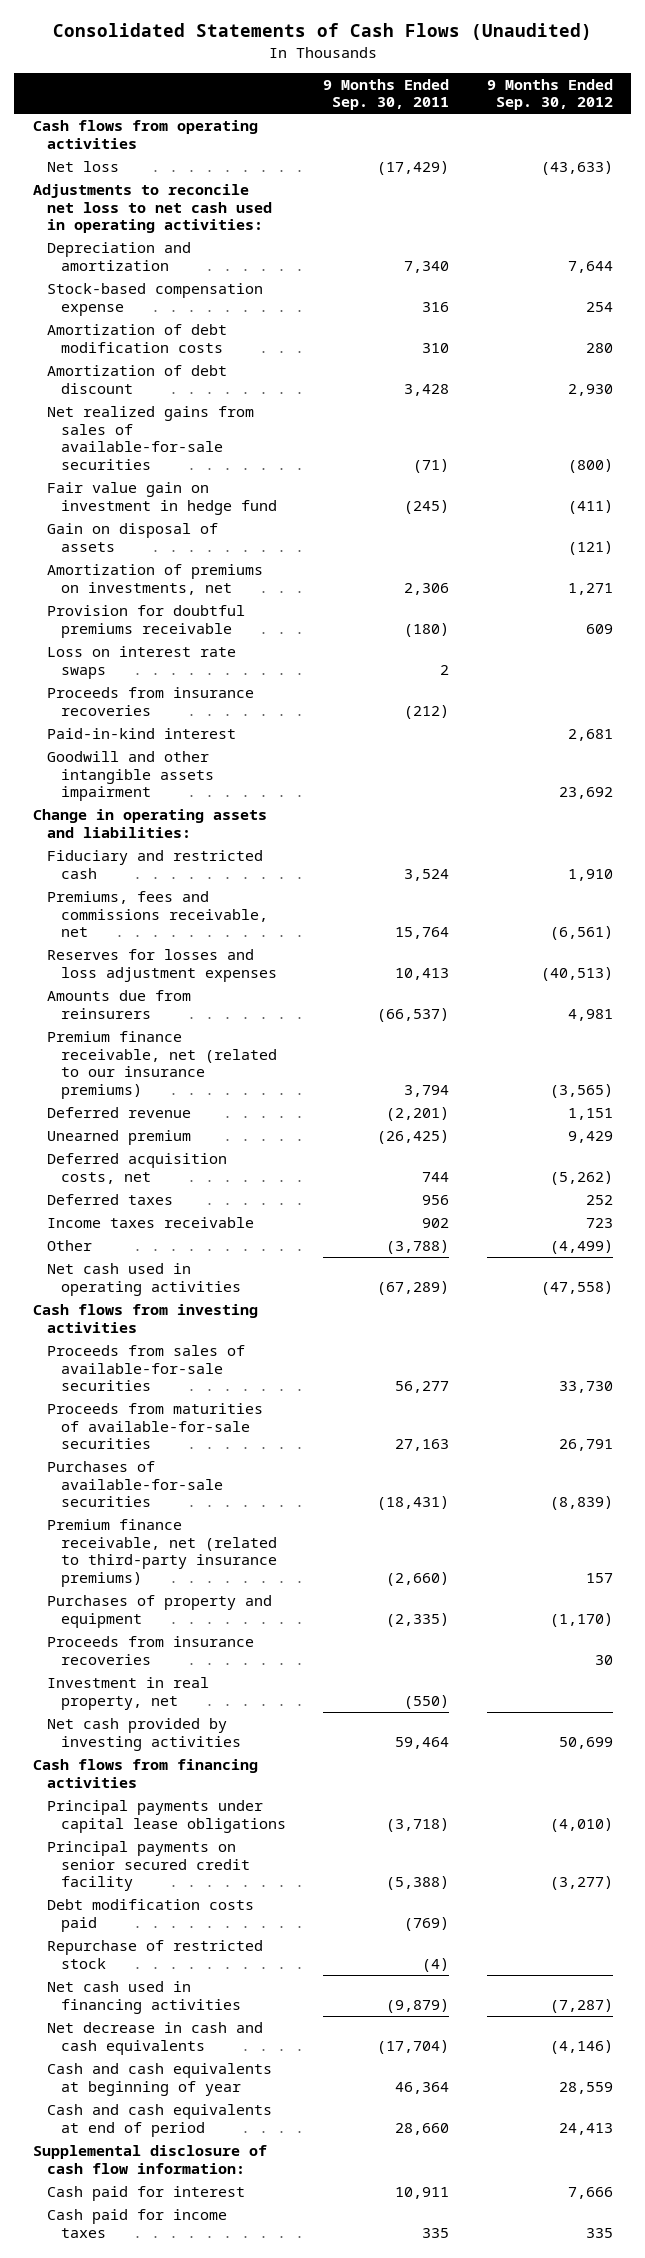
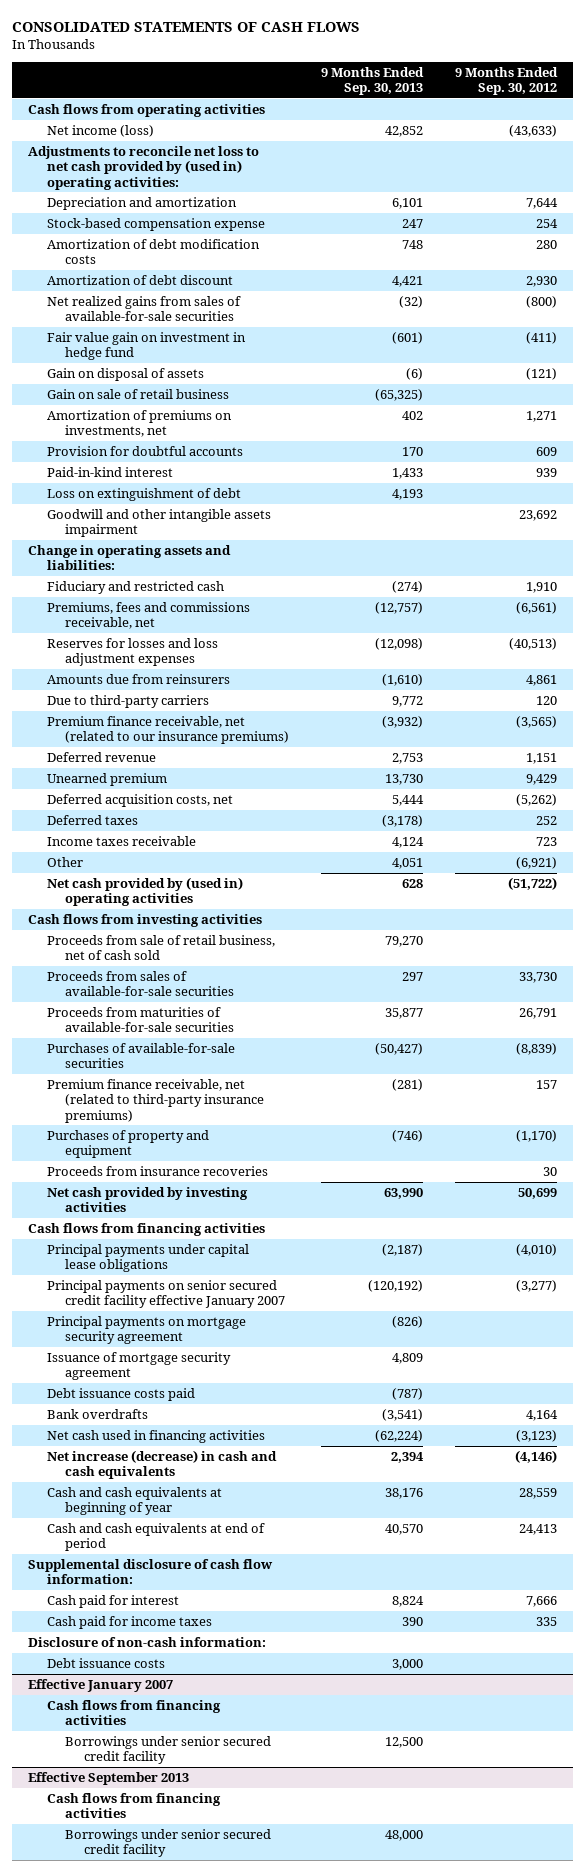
- Consolidated Statements of Cash Flows (Unaudited)
+ CONSOLIDATED STATEMENTS OF CASH FLOWS
- | 9 Months Ended Sep. 30, 2011 | 9 Months Ended Sep. 30, 2012
+ | 9 Months Ended Sep. 30, 2013 | 9 Months Ended Sep. 30, 2012
- Net loss | (17,429) | (43,633)
- Adjustments to reconcile net loss to net cash used in operating activities:
+ Net income (loss) | 42,852 | (43,633)
+ Adjustments to reconcile net loss to net cash provided by (used in) operating activities:
+ Gain on sale of retail business | (65,325) |
- Provision for doubtful premiums receivable | (180) | 609
- Loss on interest rate swaps | 2 |
- Proceeds from insurance recoveries | (212) |
- Paid-in-kind interest | | 2,681
+ Provision for doubtful accounts | 170 | 609
+ Paid-in-kind interest | 1,433 | 939
+ Loss on extinguishment of debt | 4,193 |
- Amounts due from reinsurers | (66,537) | 4,981
+ Amounts due from reinsurers | (1,610) | 4,861
+ Due to third-party carriers | 9,772 | 120
- Other | (3,788) | (4,499)
- Net cash used in operating activities | (67,289) | (47,558)
+ Other | 4,051 | (6,921)
+ Net cash provided by (used in) operating activities | 628 | (51,722)
+ Proceeds from sale of retail business, net of cash sold | 79,270 |
- Investment in real property, net | (550) |
- Principal payments on senior secured credit facility | (5,388) | (3,277)
- Debt modification costs paid | (769) |
- Repurchase of restricted stock | (4) |
- Net cash used in financing activities | (9,879) | (7,287)
- Net decrease in cash and cash equivalents | (17,704) | (4,146)
+ Principal payments on senior secured credit facility effective January 2007 | (120,192) | (3,277)
+ Principal payments on mortgage security agreement | (826) |
+ Issuance of mortgage security agreement | 4,809 |
+ Debt issuance costs paid | (787) |
+ Bank overdrafts | (3,541) | 4,164
+ Net cash used in financing activities | (62,224) | (3,123)
+ Net increase (decrease) in cash and cash equivalents | 2,394 | (4,146)
+ Disclosure of non-cash information:
+ Debt issuance costs | 3,000 |
+ Effective January 2007
+ Cash flows from financing activities
+ Borrowings under senior secured credit facility | 12,500 |
+ Effective September 2013
+ Cash flows from financing activities
+ Borrowings under senior secured credit facility | 48,000 |

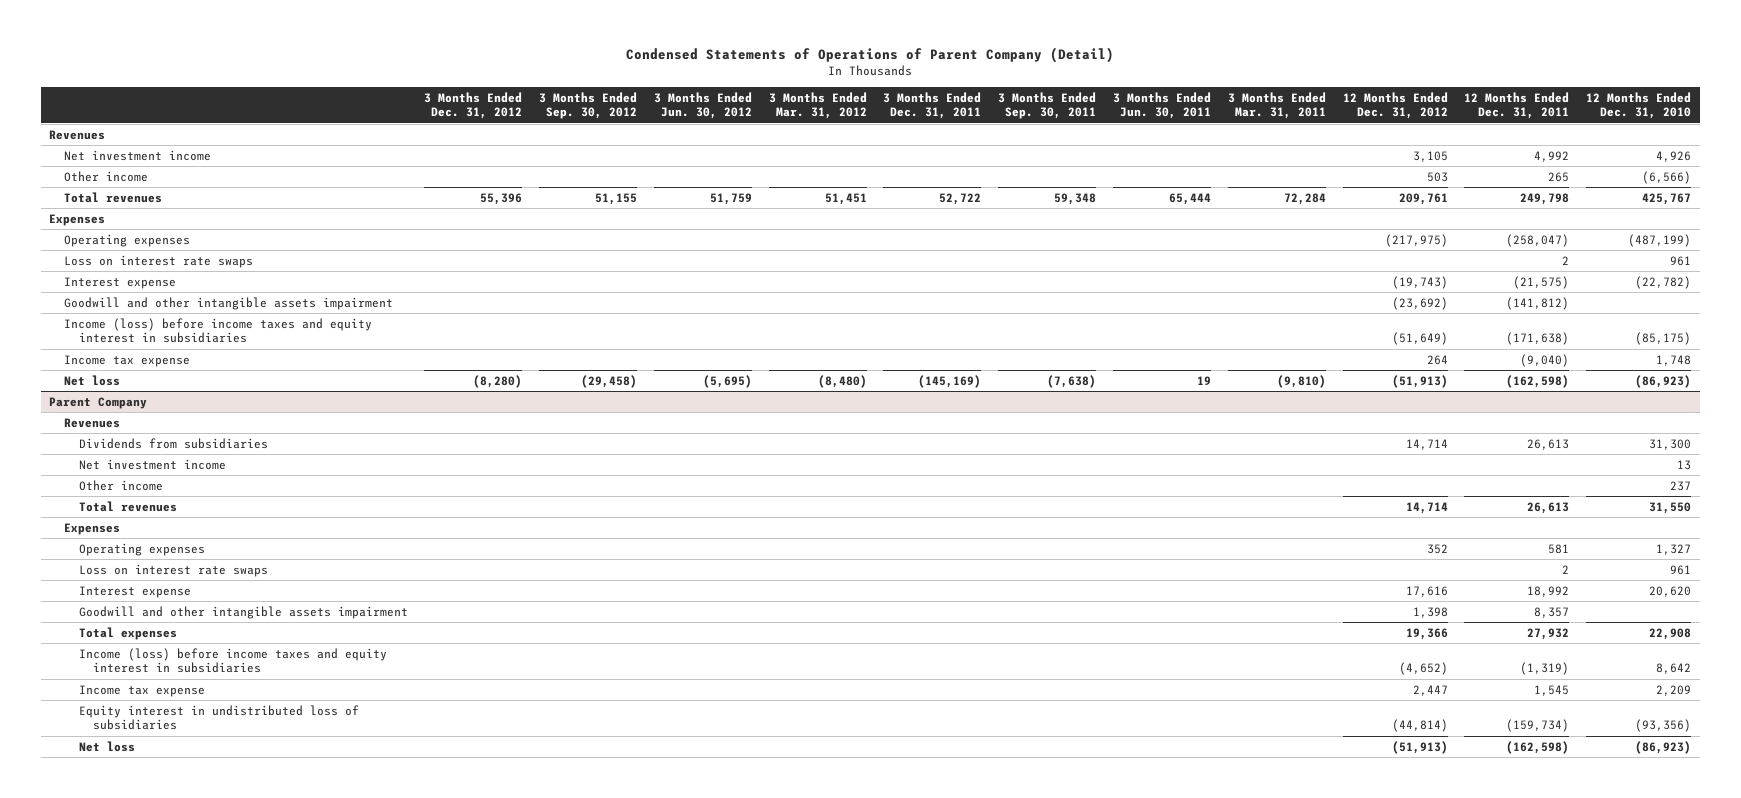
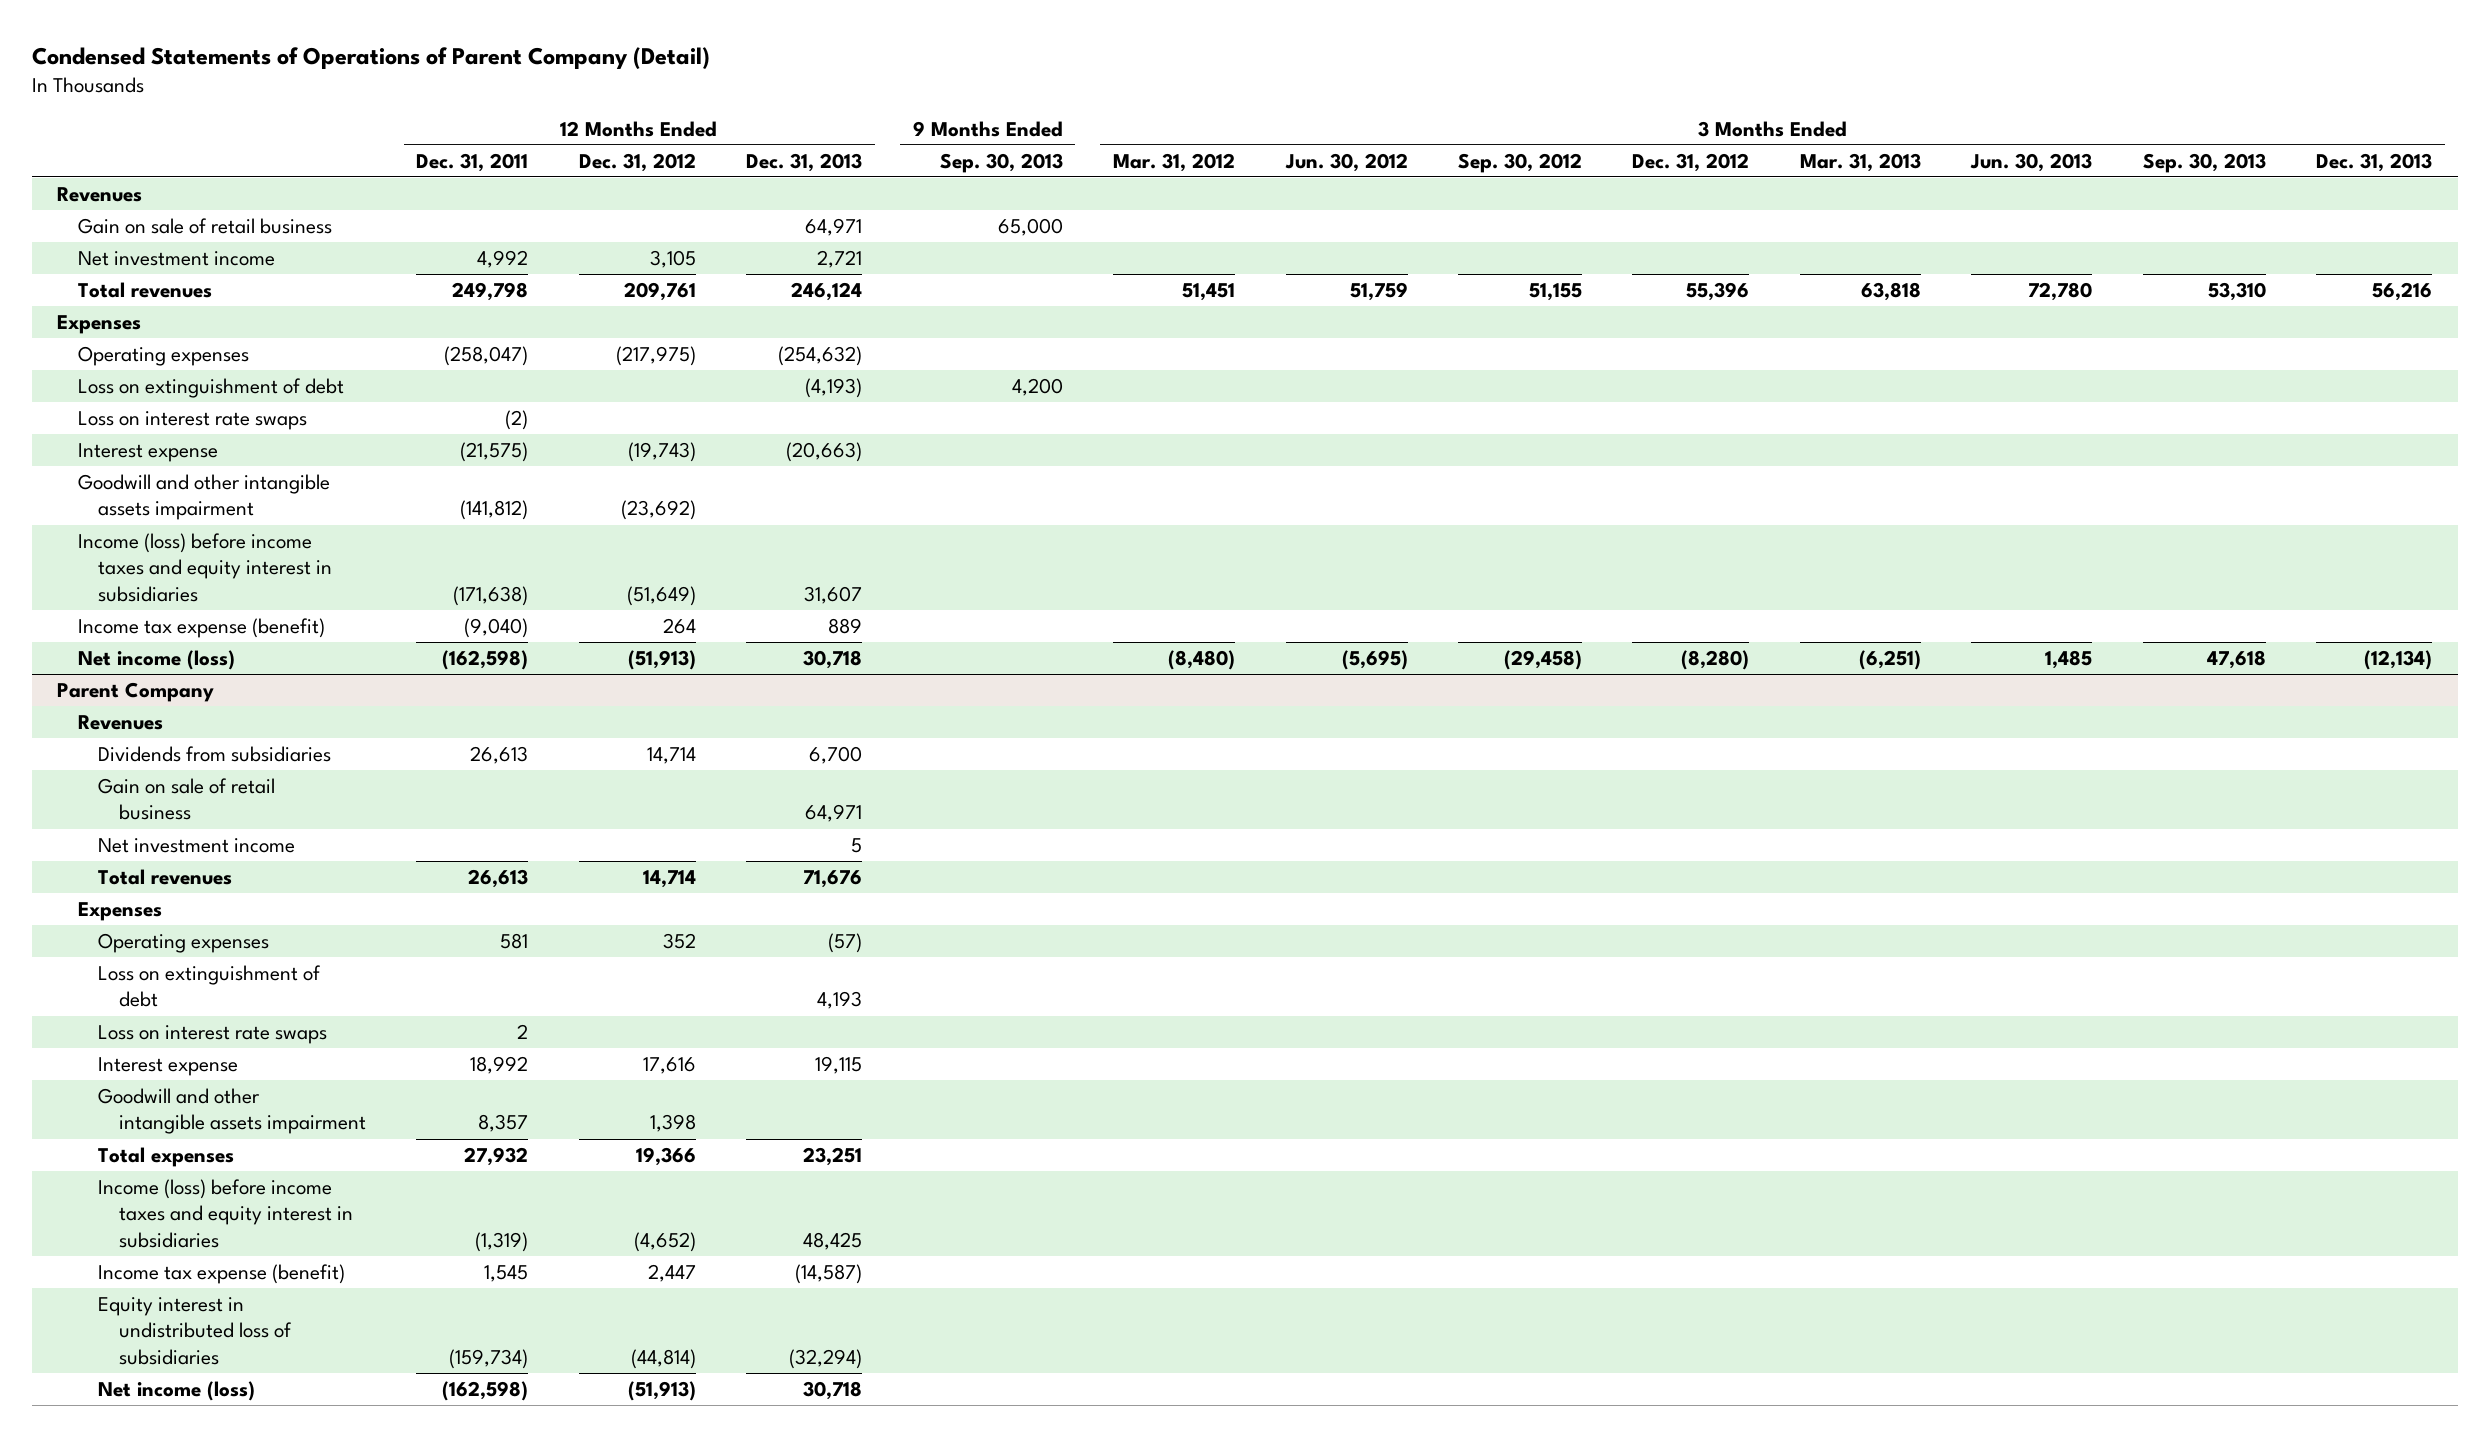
- | 3 Months Ended Dec. 31, 2012 | 3 Months Ended Sep. 30, 2012 | 3 Months Ended Jun. 30, 2012 | 3 Months Ended Mar. 31, 2012 | 3 Months Ended Dec. 31, 2011 | 3 Months Ended Sep. 30, 2011 | 3 Months Ended Jun. 30, 2011 | 3 Months Ended Mar. 31, 2011 | 12 Months Ended Dec. 31, 2012 | 12 Months Ended Dec. 31, 2011 | 12 Months Ended Dec. 31, 2010
+ | 12 Months Ended Dec. 31, 2011 | 12 Months Ended Dec. 31, 2012 | 12 Months Ended Dec. 31, 2013 | 9 Months Ended Sep. 30, 2013 | 3 Months Ended Mar. 31, 2012 | 3 Months Ended Jun. 30, 2012 | 3 Months Ended Sep. 30, 2012 | 3 Months Ended Dec. 31, 2012 | 3 Months Ended Mar. 31, 2013 | 3 Months Ended Jun. 30, 2013 | 3 Months Ended Sep. 30, 2013 | 3 Months Ended Dec. 31, 2013
+ Gain on sale of retail business | | | 64,971 | 65,000 | | | | | | | |
- Other income | | | | | | | | | 503 | 265 | (6,566)
- Loss on interest rate swaps | | | | | | | | | | 2 | 961
+ Loss on extinguishment of debt | | | (4,193) | 4,200 | | | | | | | |
+ Loss on interest rate swaps | (2) | | | | | | | | | | |
- Income tax expense | | | | | | | | | 264 | (9,040) | 1,748
- Net loss | (8,280) | (29,458) | (5,695) | (8,480) | (145,169) | (7,638) | 19 | (9,810) | (51,913) | (162,598) | (86,923)
+ Income tax expense (benefit) | (9,040) | 264 | 889 | | | | | | | | |
+ Net income (loss) | (162,598) | (51,913) | 30,718 | | (8,480) | (5,695) | (29,458) | (8,280) | (6,251) | 1,485 | 47,618 | (12,134)
@ Parent Company
+ Gain on sale of retail business | | | 64,971 | | | | | | | | |
- Other income | | | | | | | | | | | 237
+ Loss on extinguishment of debt | | | 4,193 | | | | | | | | |
- Income tax expense | | | | | | | | | 2,447 | 1,545 | 2,209
+ Income tax expense (benefit) | 1,545 | 2,447 | (14,587) | | | | | | | | |
- Net loss | | | | | | | | | (51,913) | (162,598) | (86,923)
+ Net income (loss) | (162,598) | (51,913) | 30,718 | | | | | | | | |

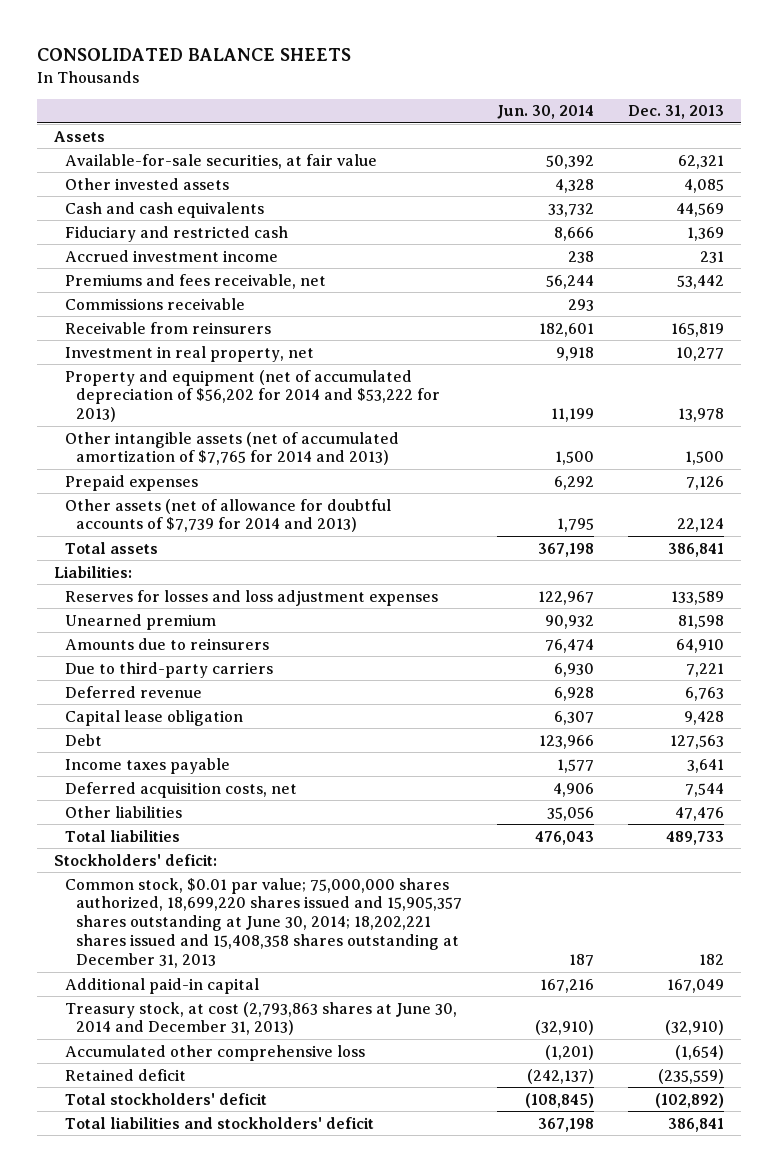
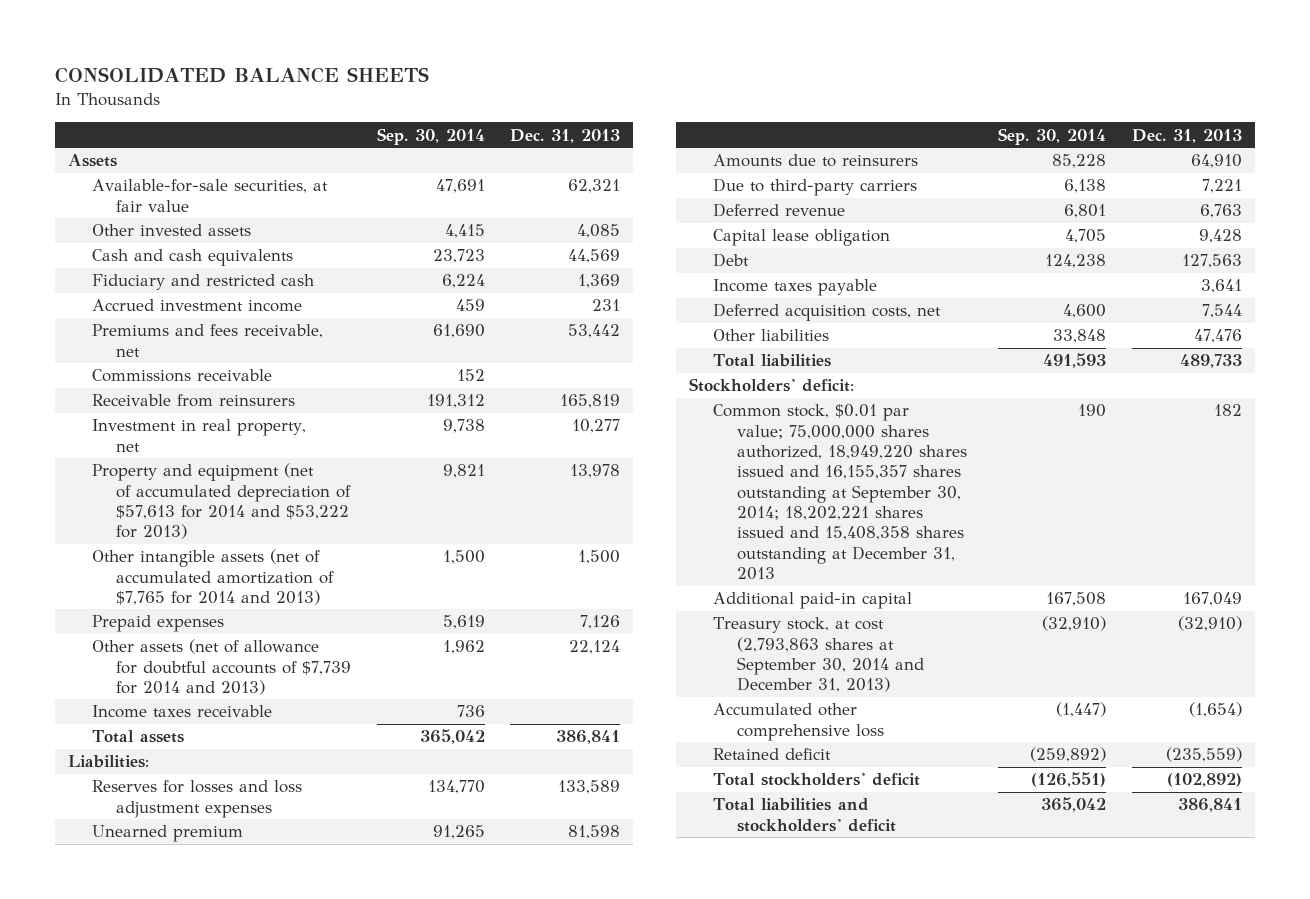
- | Jun. 30, 2014 | Dec. 31, 2013
+ | Sep. 30, 2014 | Dec. 31, 2013
- Property and equipment (net of accumulated depreciation of $56,202 for 2014 and $53,222 for 2013) | 11,199 | 13,978
+ Property and equipment (net of accumulated depreciation of $57,613 for 2014 and $53,222 for 2013) | 9,821 | 13,978
+ Income taxes receivable | 736 |
- Common stock, $0.01 par value; 75,000,000 shares authorized, 18,699,220 shares issued and 15,905,357 shares outstanding at June 30, 2014; 18,202,221 shares issued and 15,408,358 shares outstanding at December 31, 2013 | 187 | 182
+ Common stock, $0.01 par value; 75,000,000 shares authorized, 18,949,220 shares issued and 16,155,357 shares outstanding at September 30, 2014; 18,202,221 shares issued and 15,408,358 shares outstanding at December 31, 2013 | 190 | 182
- Treasury stock, at cost (2,793,863 shares at June 30, 2014 and December 31, 2013) | (32,910) | (32,910)
+ Treasury stock, at cost (2,793,863 shares at September 30, 2014 and December 31, 2013) | (32,910) | (32,910)

